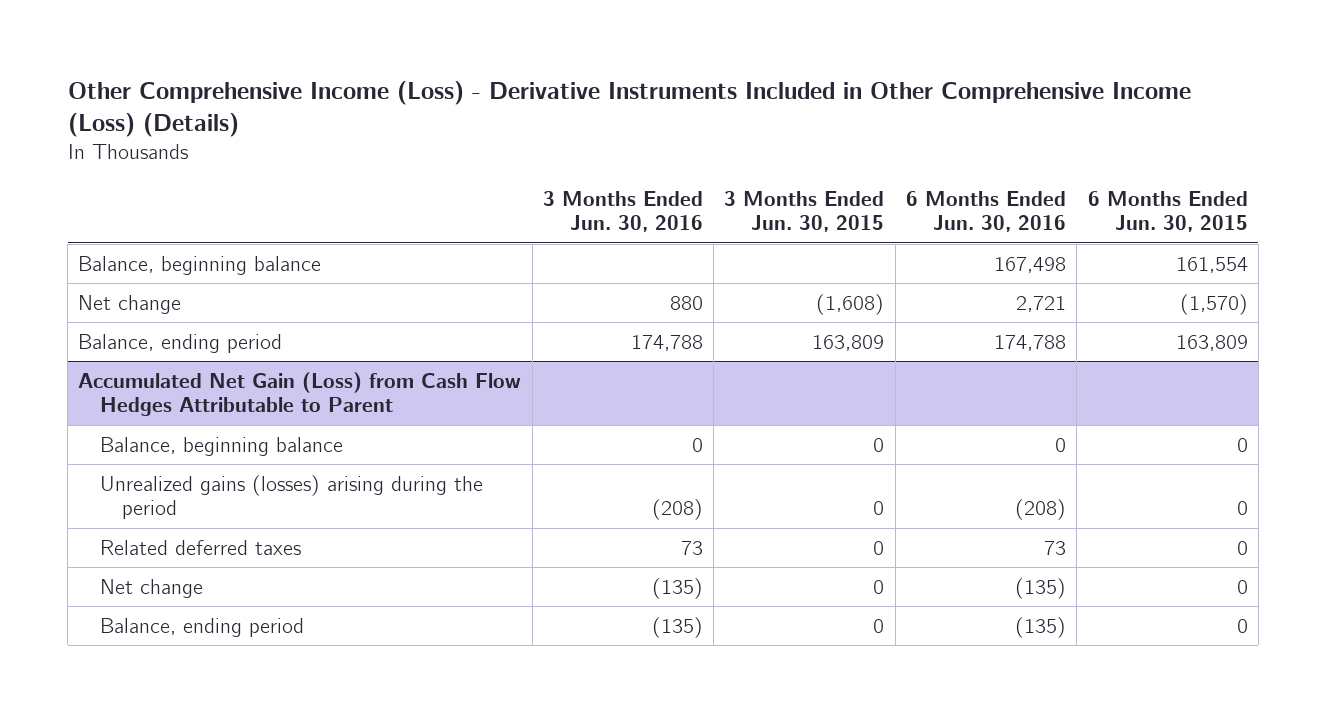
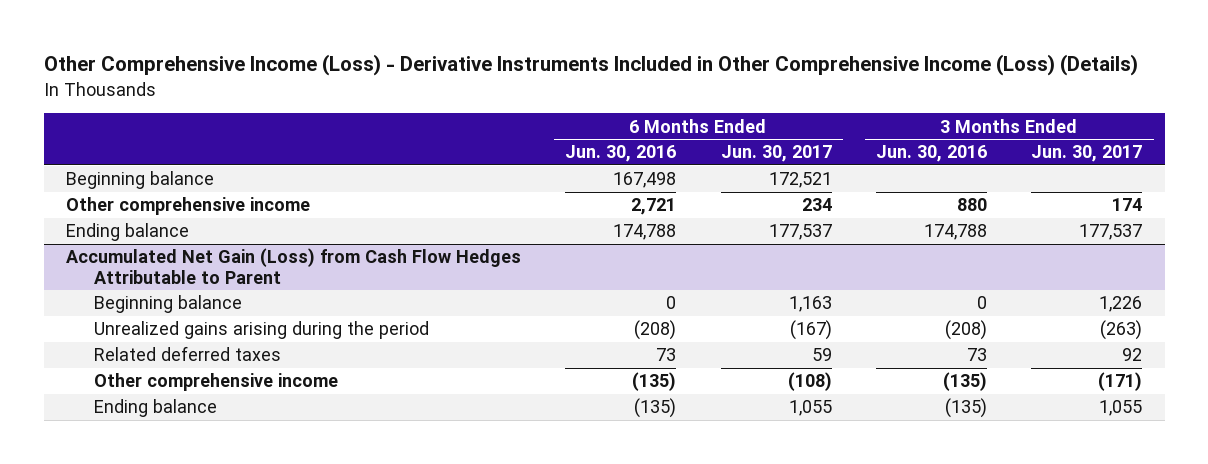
- | 3 Months Ended Jun. 30, 2016 | 3 Months Ended Jun. 30, 2015 | 6 Months Ended Jun. 30, 2016 | 6 Months Ended Jun. 30, 2015
+ | 6 Months Ended Jun. 30, 2016 | 6 Months Ended Jun. 30, 2017 | 3 Months Ended Jun. 30, 2016 | 3 Months Ended Jun. 30, 2017
- Balance, beginning balance | | | 167,498 | 161,554
- Net change | 880 | (1,608) | 2,721 | (1,570)
- Balance, ending period | 174,788 | 163,809 | 174,788 | 163,809
+ Beginning balance | 167,498 | 172,521 | |
+ Other comprehensive income | 2,721 | 234 | 880 | 174
+ Ending balance | 174,788 | 177,537 | 174,788 | 177,537
@ Accumulated Net Gain (Loss) from Cash Flow Hedges Attributable to Parent
- Balance, beginning balance | 0 | 0 | 0 | 0
- Unrealized gains (losses) arising during the period | (208) | 0 | (208) | 0
+ Beginning balance | 0 | 1,163 | 0 | 1,226
+ Unrealized gains arising during the period | (208) | (167) | (208) | (263)
- Net change | (135) | 0 | (135) | 0
- Balance, ending period | (135) | 0 | (135) | 0
+ Other comprehensive income | (135) | (108) | (135) | (171)
+ Ending balance | (135) | 1,055 | (135) | 1,055

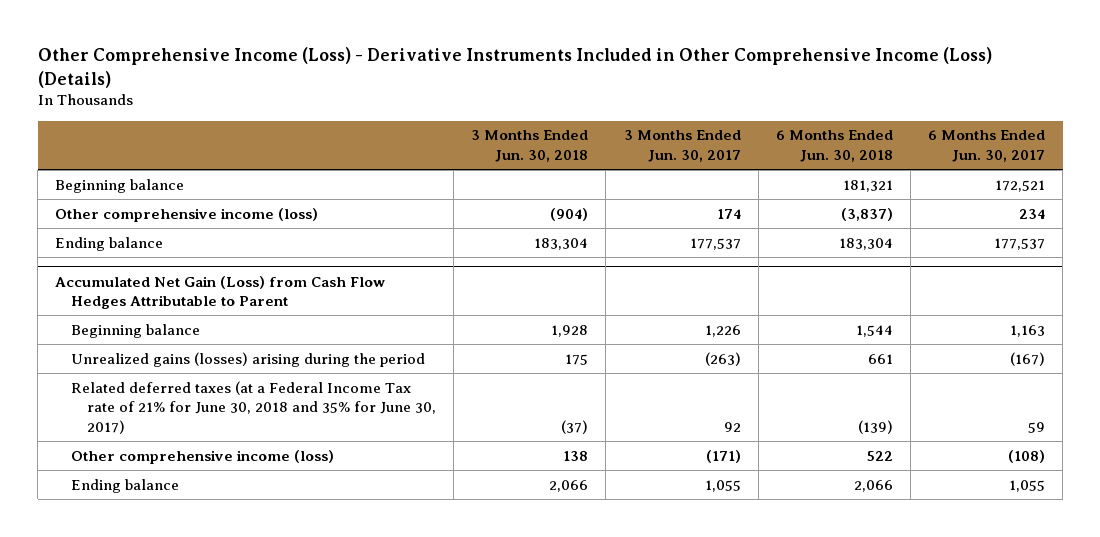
- | 6 Months Ended Jun. 30, 2016 | 6 Months Ended Jun. 30, 2017 | 3 Months Ended Jun. 30, 2016 | 3 Months Ended Jun. 30, 2017
+ | 3 Months Ended Jun. 30, 2018 | 3 Months Ended Jun. 30, 2017 | 6 Months Ended Jun. 30, 2018 | 6 Months Ended Jun. 30, 2017
- Other comprehensive income | 2,721 | 234 | 880 | 174
+ Other comprehensive income (loss) | (904) | 174 | (3,837) | 234
@ Accumulated Net Gain (Loss) from Cash Flow Hedges Attributable to Parent
- Unrealized gains arising during the period | (208) | (167) | (208) | (263)
- Related deferred taxes | 73 | 59 | 73 | 92
- Other comprehensive income | (135) | (108) | (135) | (171)
+ Unrealized gains (losses) arising during the period | 175 | (263) | 661 | (167)
+ Related deferred taxes (at a Federal Income Tax rate of 21% for June 30, 2018 and 35% for June 30, 2017) | (37) | 92 | (139) | 59
+ Other comprehensive income (loss) | 138 | (171) | 522 | (108)

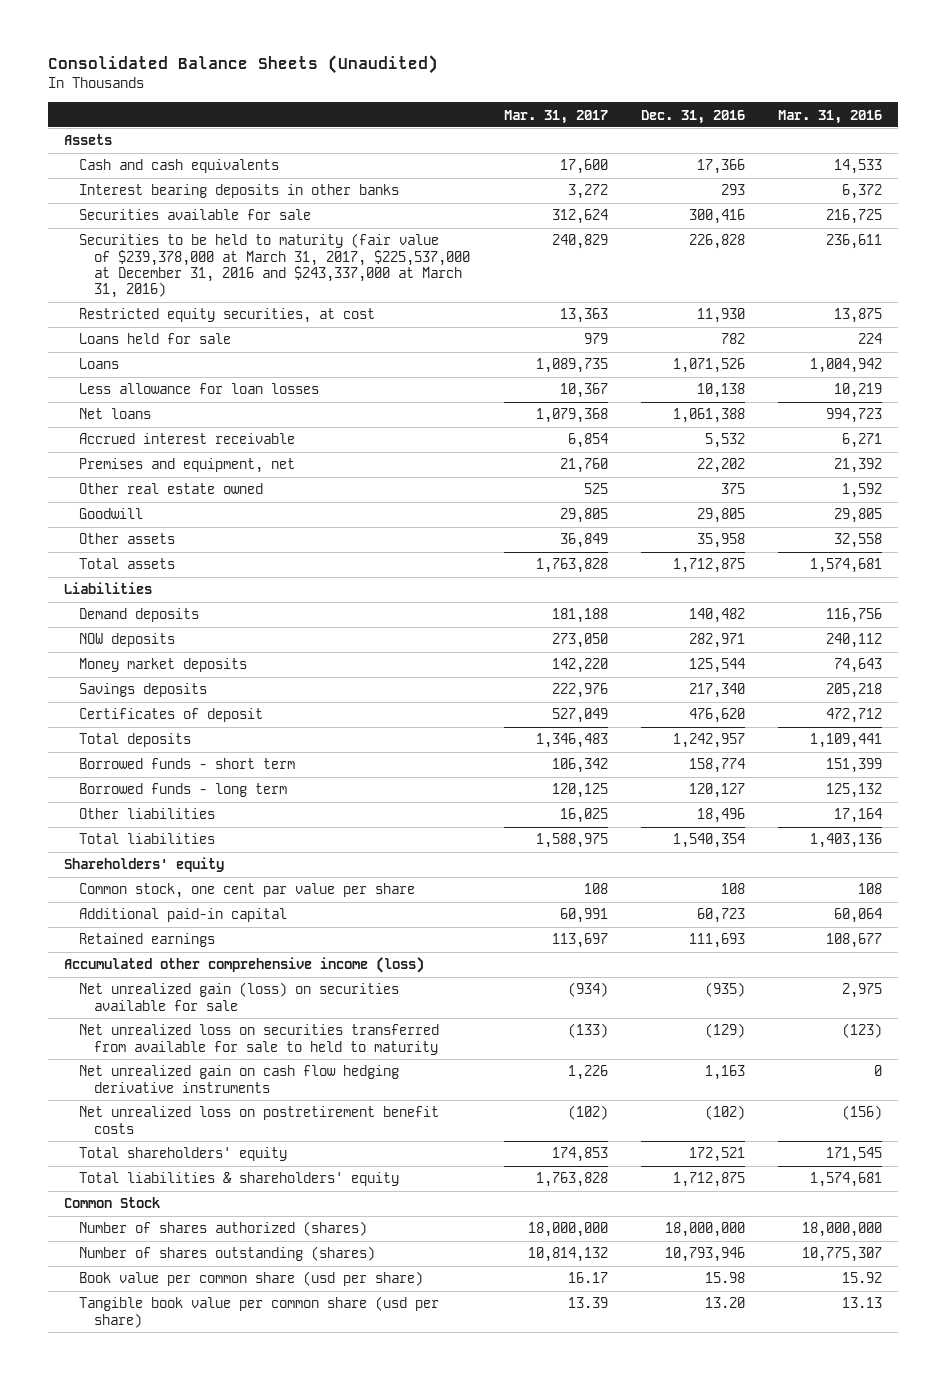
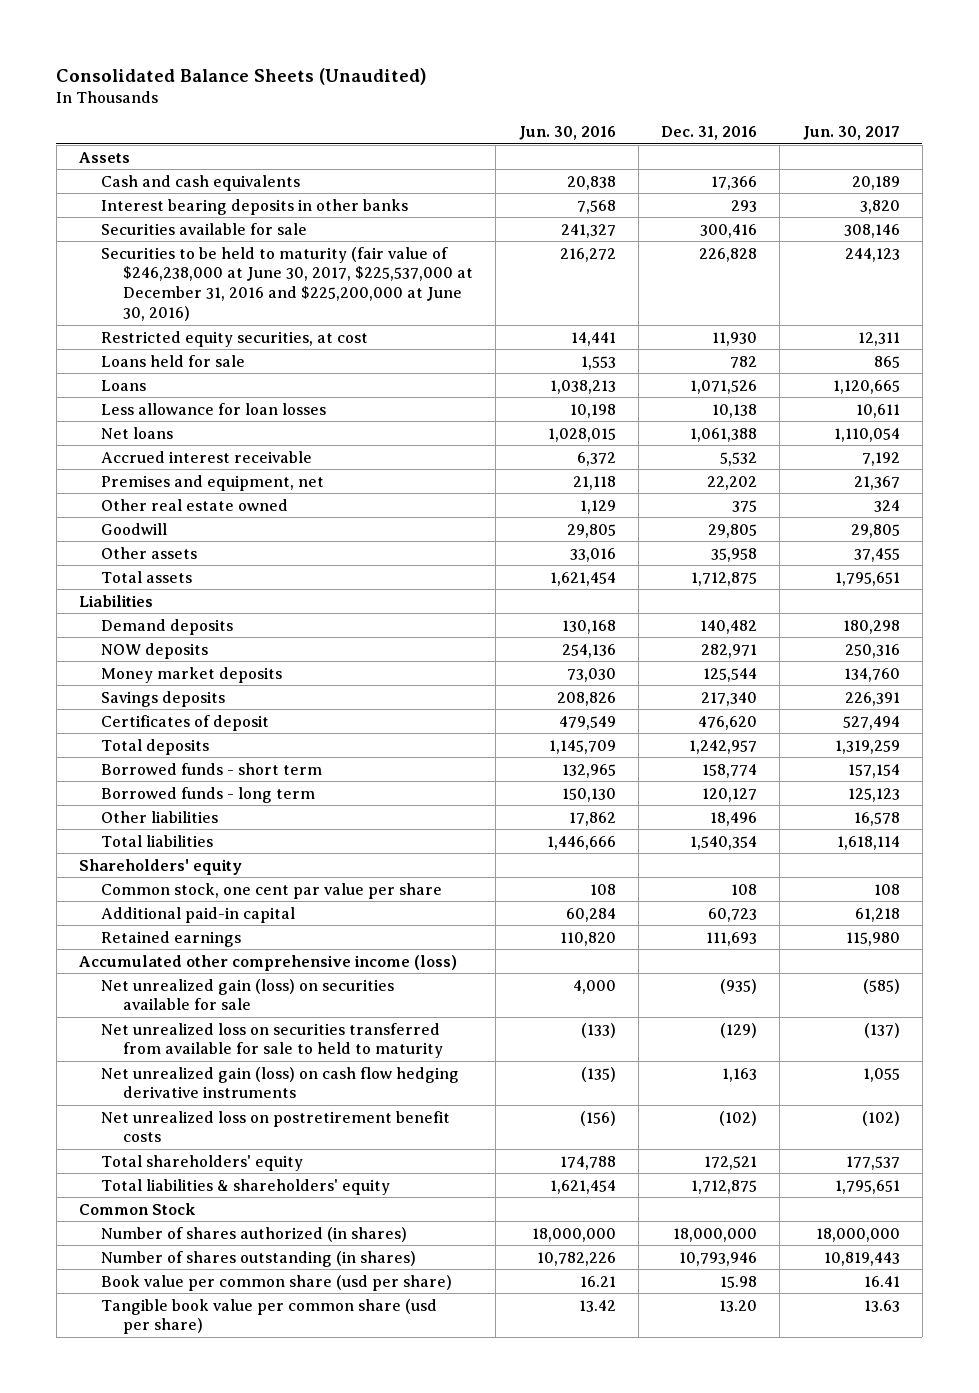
- | Mar. 31, 2017 | Dec. 31, 2016 | Mar. 31, 2016
+ | Jun. 30, 2016 | Dec. 31, 2016 | Jun. 30, 2017
- Securities to be held to maturity (fair value of $239,378,000 at March 31, 2017, $225,537,000 at December 31, 2016 and $243,337,000 at March 31, 2016) | 240,829 | 226,828 | 236,611
+ Securities to be held to maturity (fair value of $246,238,000 at June 30, 2017, $225,537,000 at December 31, 2016 and $225,200,000 at June 30, 2016) | 216,272 | 226,828 | 244,123
- Net unrealized gain on cash flow hedging derivative instruments | 1,226 | 1,163 | 0
+ Net unrealized gain (loss) on cash flow hedging derivative instruments | (135) | 1,163 | 1,055
- Number of shares authorized (shares) | 18,000,000 | 18,000,000 | 18,000,000
- Number of shares outstanding (shares) | 10,814,132 | 10,793,946 | 10,775,307
+ Number of shares authorized (in shares) | 18,000,000 | 18,000,000 | 18,000,000
+ Number of shares outstanding (in shares) | 10,782,226 | 10,793,946 | 10,819,443

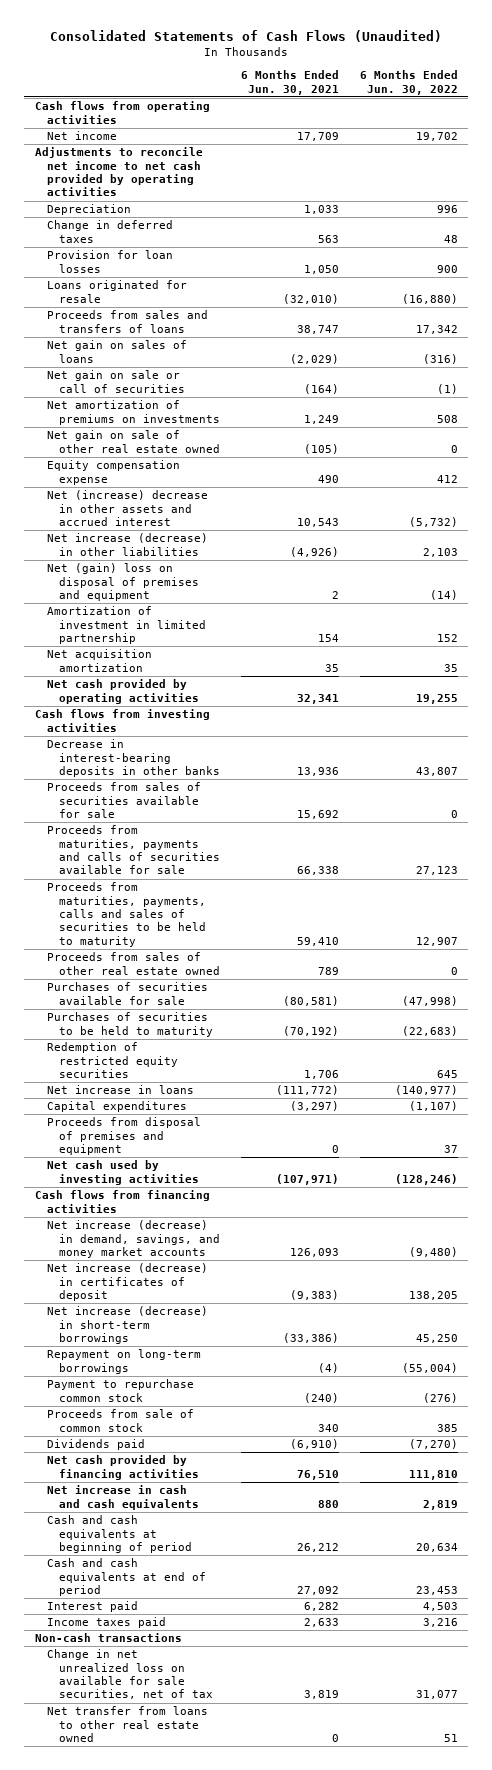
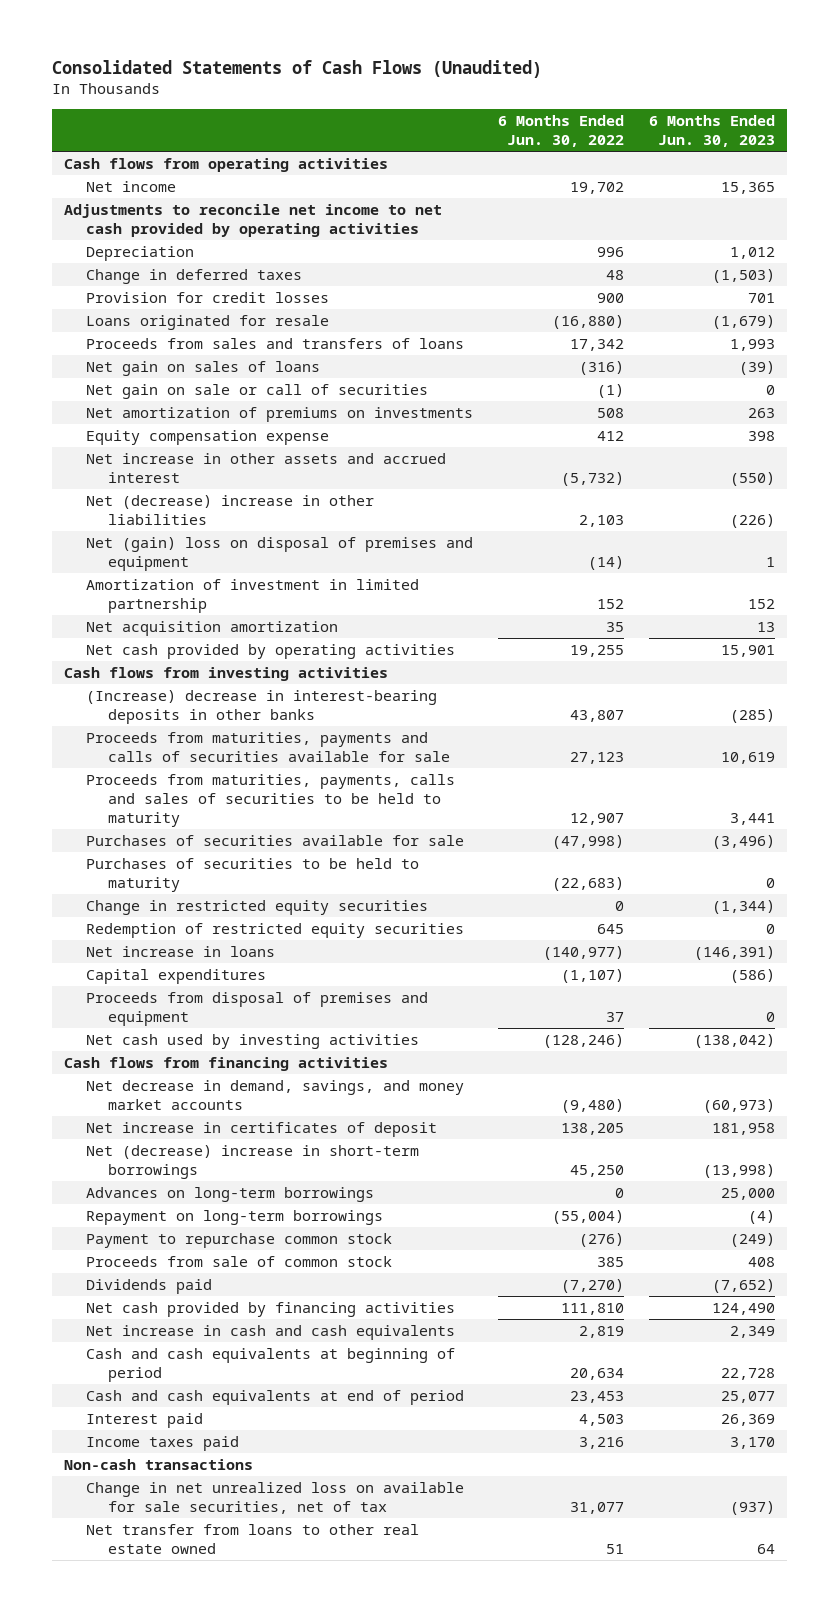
- | 6 Months Ended Jun. 30, 2021 | 6 Months Ended Jun. 30, 2022
+ | 6 Months Ended Jun. 30, 2022 | 6 Months Ended Jun. 30, 2023
- Provision for loan losses | 1,050 | 900
+ Provision for credit losses | 900 | 701
- Net gain on sale of other real estate owned | (105) | 0
- Net (increase) decrease in other assets and accrued interest | 10,543 | (5,732)
- Net increase (decrease) in other liabilities | (4,926) | 2,103
+ Net increase in other assets and accrued interest | (5,732) | (550)
+ Net (decrease) increase in other liabilities | 2,103 | (226)
- Decrease in interest-bearing deposits in other banks | 13,936 | 43,807
- Proceeds from sales of securities available for sale | 15,692 | 0
+ (Increase) decrease in interest-bearing deposits in other banks | 43,807 | (285)
- Proceeds from sales of other real estate owned | 789 | 0
+ Change in restricted equity securities | 0 | (1,344)
- Net increase (decrease) in demand, savings, and money market accounts | 126,093 | (9,480)
- Net increase (decrease) in certificates of deposit | (9,383) | 138,205
- Net increase (decrease) in short-term borrowings | (33,386) | 45,250
+ Net decrease in demand, savings, and money market accounts | (9,480) | (60,973)
+ Net increase in certificates of deposit | 138,205 | 181,958
+ Net (decrease) increase in short-term borrowings | 45,250 | (13,998)
+ Advances on long-term borrowings | 0 | 25,000

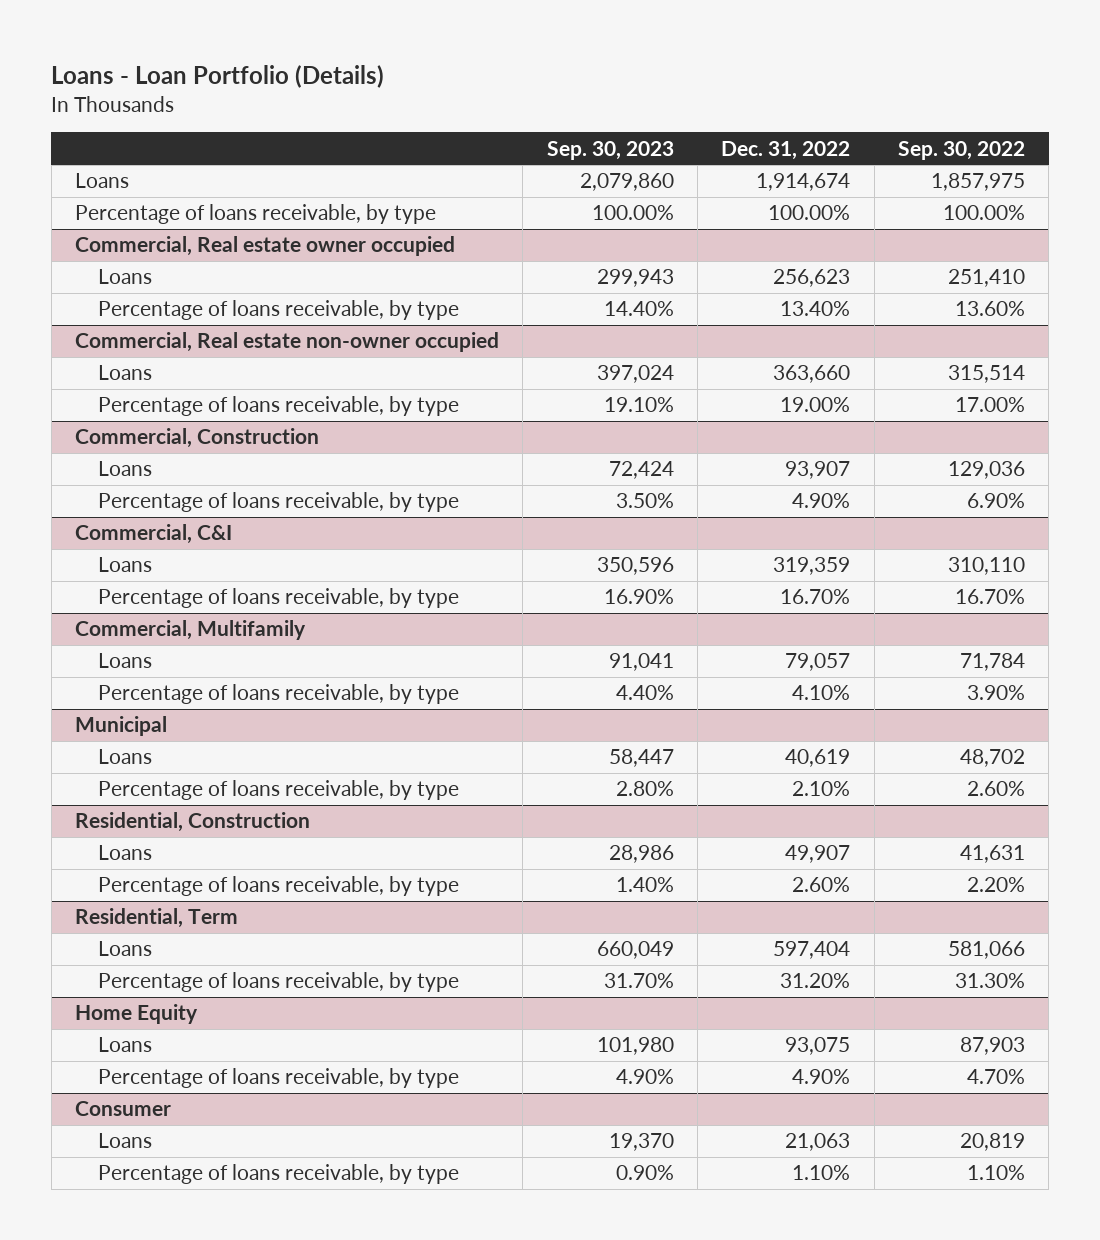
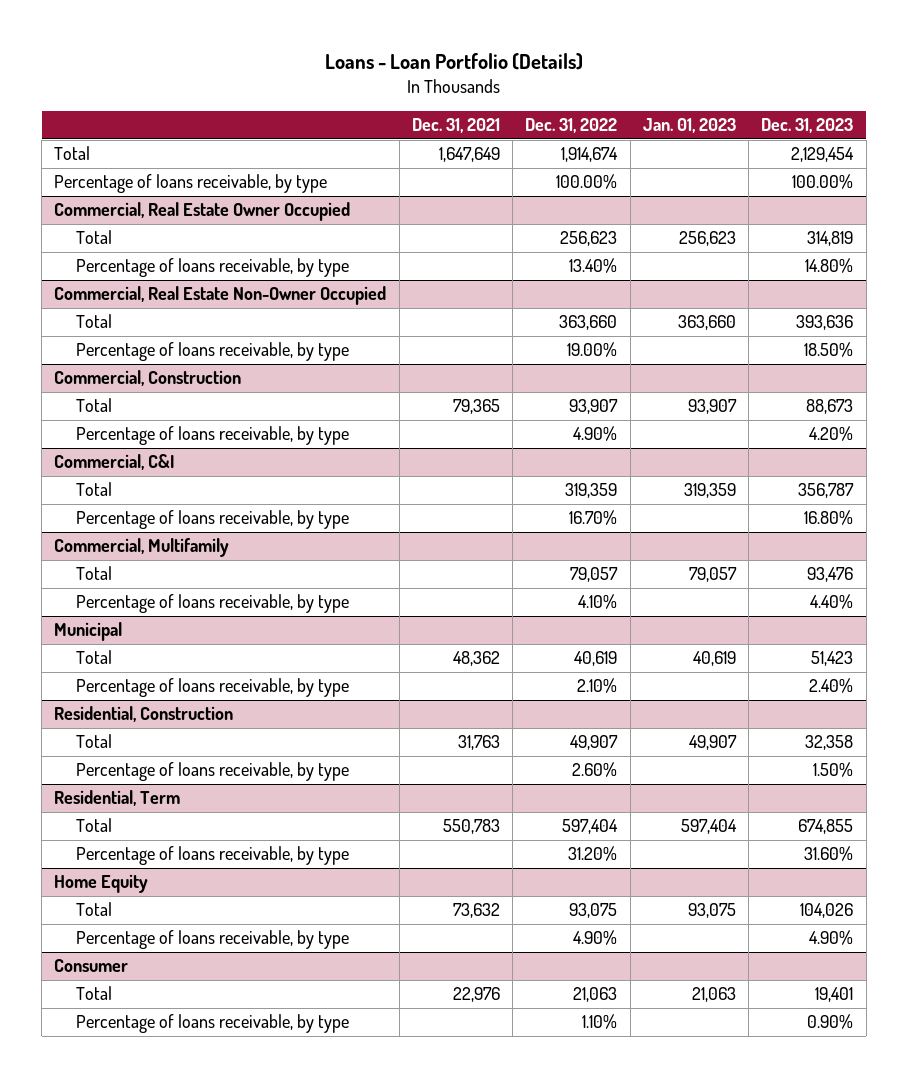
- | Sep. 30, 2023 | Dec. 31, 2022 | Sep. 30, 2022
+ | Dec. 31, 2021 | Dec. 31, 2022 | Jan. 01, 2023 | Dec. 31, 2023
- Loans | 2,079,860 | 1,914,674 | 1,857,975
+ Total | 1,647,649 | 1,914,674 | | 2,129,454
- Commercial, Real estate owner occupied
- Loans | 299,943 | 256,623 | 251,410
+ Commercial, Real Estate Owner Occupied
+ Total | | 256,623 | 256,623 | 314,819
- Commercial, Real estate non-owner occupied
- Loans | 397,024 | 363,660 | 315,514
+ Commercial, Real Estate Non-Owner Occupied
+ Total | | 363,660 | 363,660 | 393,636
@ Commercial, Construction
- Loans | 72,424 | 93,907 | 129,036
+ Total | 79,365 | 93,907 | 93,907 | 88,673
@ Commercial, C&I
- Loans | 350,596 | 319,359 | 310,110
+ Total | | 319,359 | 319,359 | 356,787
@ Commercial, Multifamily
- Loans | 91,041 | 79,057 | 71,784
+ Total | | 79,057 | 79,057 | 93,476
@ Municipal
- Loans | 58,447 | 40,619 | 48,702
+ Total | 48,362 | 40,619 | 40,619 | 51,423
@ Residential, Construction
- Loans | 28,986 | 49,907 | 41,631
+ Total | 31,763 | 49,907 | 49,907 | 32,358
@ Residential, Term
- Loans | 660,049 | 597,404 | 581,066
+ Total | 550,783 | 597,404 | 597,404 | 674,855
@ Home Equity
- Loans | 101,980 | 93,075 | 87,903
+ Total | 73,632 | 93,075 | 93,075 | 104,026
@ Consumer
- Loans | 19,370 | 21,063 | 20,819
+ Total | 22,976 | 21,063 | 21,063 | 19,401

